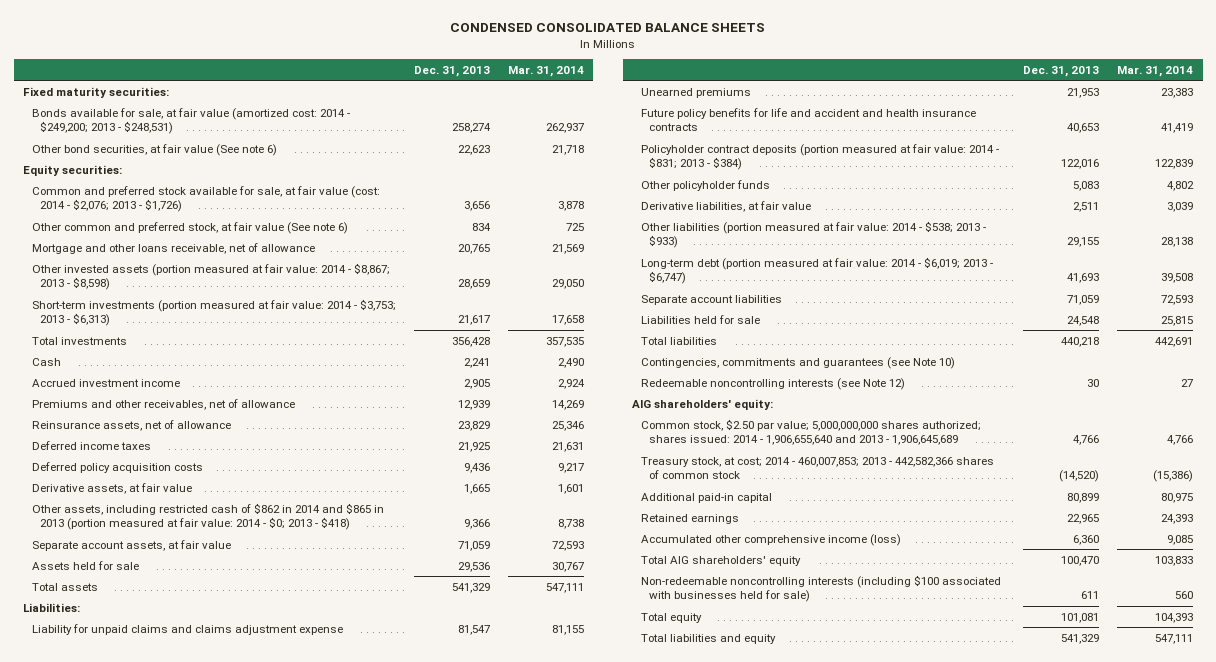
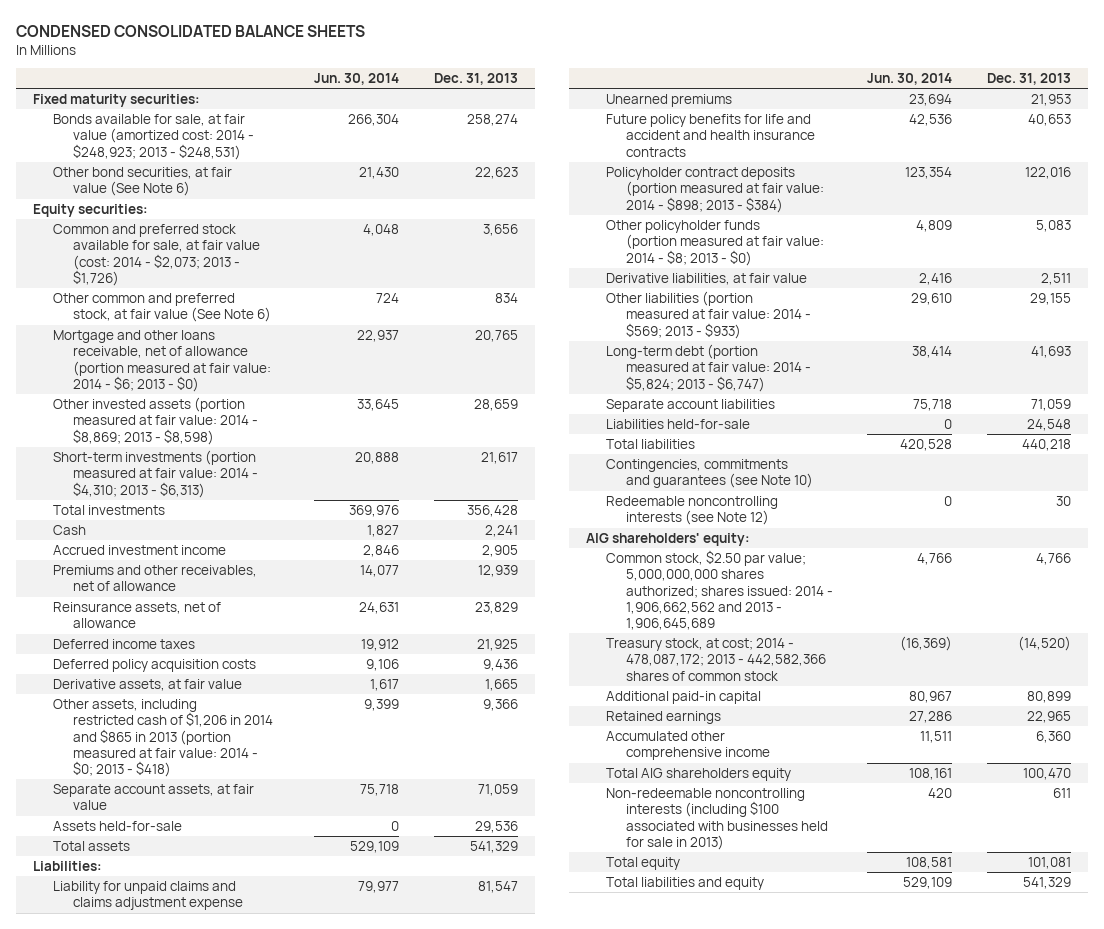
- | Dec. 31, 2013 | Mar. 31, 2014
+ | Jun. 30, 2014 | Dec. 31, 2013
- Bonds available for sale, at fair value (amortized cost: 2014 - $249,200; 2013 - $248,531) | 258,274 | 262,937
- Other bond securities, at fair value (See note 6) | 22,623 | 21,718
+ Bonds available for sale, at fair value (amortized cost: 2014 - $248,923; 2013 - $248,531) | 266,304 | 258,274
+ Other bond securities, at fair value (See Note 6) | 21,430 | 22,623
- Common and preferred stock available for sale, at fair value (cost: 2014 - $2,076; 2013 - $1,726) | 3,656 | 3,878
- Other common and preferred stock, at fair value (See note 6) | 834 | 725
- Mortgage and other loans receivable, net of allowance | 20,765 | 21,569
- Other invested assets (portion measured at fair value: 2014 - $8,867; 2013 - $8,598) | 28,659 | 29,050
- Short-term investments (portion measured at fair value: 2014 - $3,753; 2013 - $6,313) | 21,617 | 17,658
+ Common and preferred stock available for sale, at fair value (cost: 2014 - $2,073; 2013 - $1,726) | 4,048 | 3,656
+ Other common and preferred stock, at fair value (See Note 6) | 724 | 834
+ Mortgage and other loans receivable, net of allowance (portion measured at fair value: 2014 - $6; 2013 - $0) | 22,937 | 20,765
+ Other invested assets (portion measured at fair value: 2014 - $8,869; 2013 - $8,598) | 33,645 | 28,659
+ Short-term investments (portion measured at fair value: 2014 - $4,310; 2013 - $6,313) | 20,888 | 21,617
- Other assets, including restricted cash of $862 in 2014 and $865 in 2013 (portion measured at fair value: 2014 - $0; 2013 - $418) | 9,366 | 8,738
+ Other assets, including restricted cash of $1,206 in 2014 and $865 in 2013 (portion measured at fair value: 2014 - $0; 2013 - $418) | 9,399 | 9,366
- Assets held for sale | 29,536 | 30,767
+ Assets held-for-sale | 0 | 29,536
- Policyholder contract deposits (portion measured at fair value: 2014 - $831; 2013 - $384) | 122,016 | 122,839
- Other policyholder funds | 5,083 | 4,802
+ Policyholder contract deposits (portion measured at fair value: 2014 - $898; 2013 - $384) | 123,354 | 122,016
+ Other policyholder funds (portion measured at fair value: 2014 - $8; 2013 - $0) | 4,809 | 5,083
- Other liabilities (portion measured at fair value: 2014 - $538; 2013 - $933) | 29,155 | 28,138
- Long-term debt (portion measured at fair value: 2014 - $6,019; 2013 - $6,747) | 41,693 | 39,508
+ Other liabilities (portion measured at fair value: 2014 - $569; 2013 - $933) | 29,610 | 29,155
+ Long-term debt (portion measured at fair value: 2014 - $5,824; 2013 - $6,747) | 38,414 | 41,693
- Liabilities held for sale | 24,548 | 25,815
+ Liabilities held-for-sale | 0 | 24,548
- Common stock, $2.50 par value; 5,000,000,000 shares authorized; shares issued: 2014 - 1,906,655,640 and 2013 - 1,906,645,689 | 4,766 | 4,766
- Treasury stock, at cost; 2014 - 460,007,853; 2013 - 442,582,366 shares of common stock | (14,520) | (15,386)
+ Common stock, $2.50 par value; 5,000,000,000 shares authorized; shares issued: 2014 - 1,906,662,562 and 2013 - 1,906,645,689 | 4,766 | 4,766
+ Treasury stock, at cost; 2014 - 478,087,172; 2013 - 442,582,366 shares of common stock | (16,369) | (14,520)
- Accumulated other comprehensive income (loss) | 6,360 | 9,085
- Total AIG shareholders' equity | 100,470 | 103,833
- Non-redeemable noncontrolling interests (including $100 associated with businesses held for sale) | 611 | 560
+ Accumulated other comprehensive income | 11,511 | 6,360
+ Total AIG shareholders equity | 108,161 | 100,470
+ Non-redeemable noncontrolling interests (including $100 associated with businesses held for sale in 2013) | 420 | 611

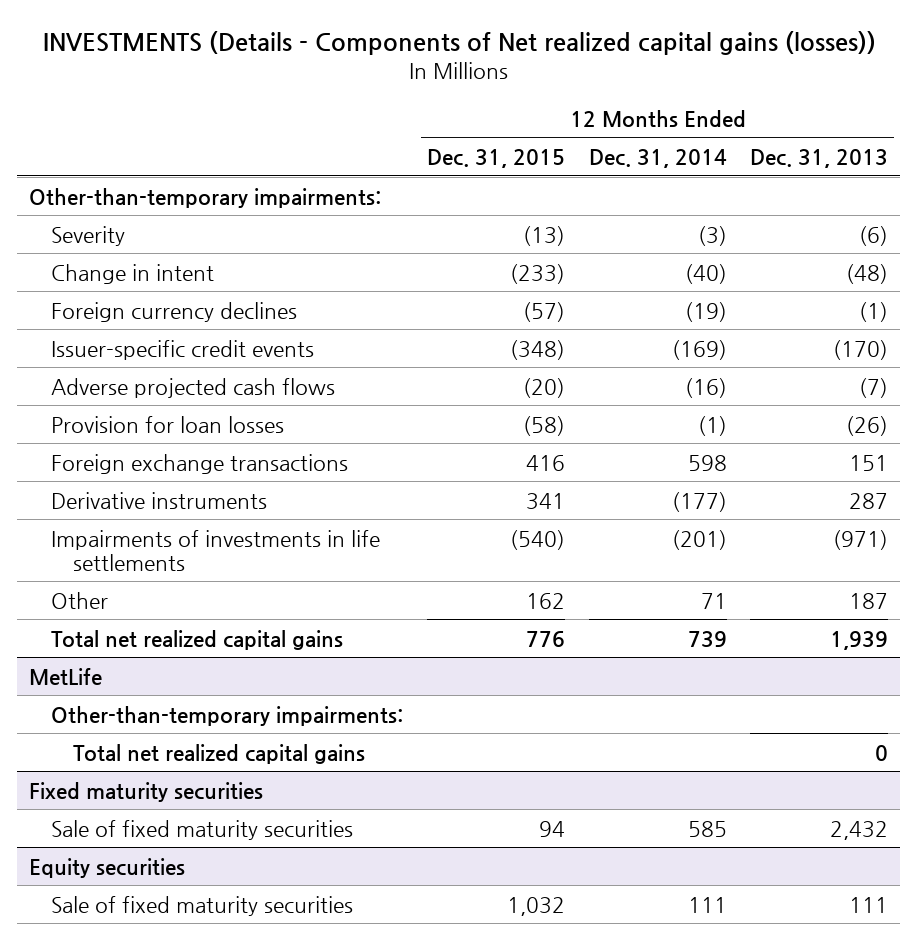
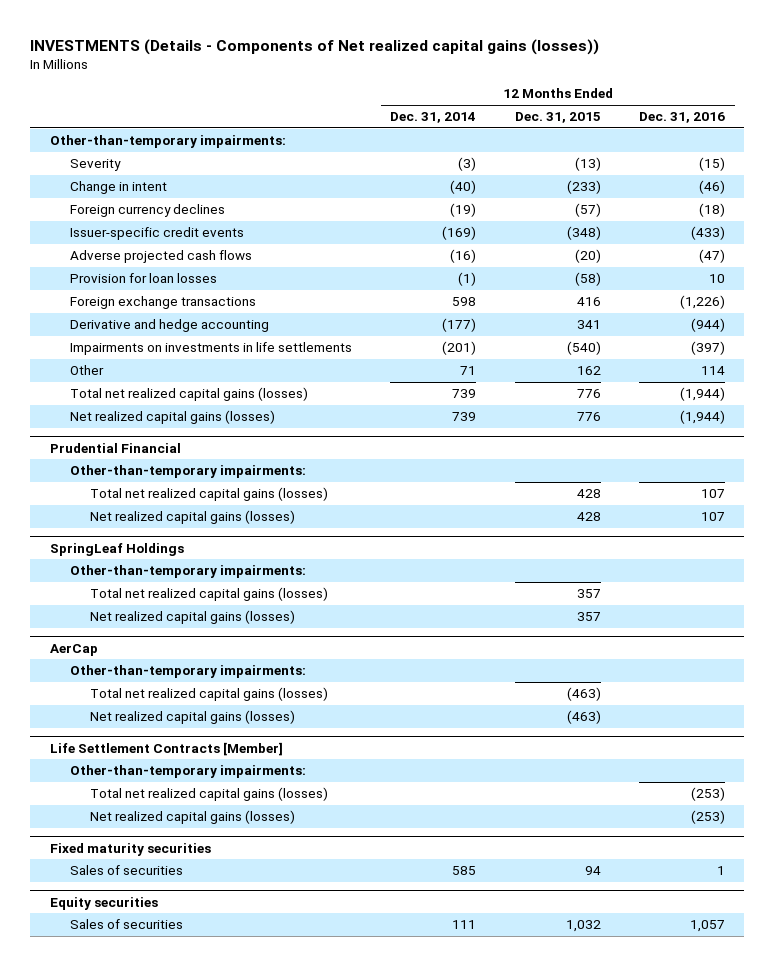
- | 12 Months Ended Dec. 31, 2015 | 12 Months Ended Dec. 31, 2014 | 12 Months Ended Dec. 31, 2013
+ | 12 Months Ended Dec. 31, 2014 | 12 Months Ended Dec. 31, 2015 | 12 Months Ended Dec. 31, 2016
- Derivative instruments | 341 | (177) | 287
- Impairments of investments in life settlements | (540) | (201) | (971)
+ Derivative and hedge accounting | (177) | 341 | (944)
+ Impairments on investments in life settlements | (201) | (540) | (397)
- Total net realized capital gains | 776 | 739 | 1,939
- MetLife
+ Total net realized capital gains (losses) | 739 | 776 | (1,944)
+ Net realized capital gains (losses) | 739 | 776 | (1,944)
+ Prudential Financial
- Total net realized capital gains | | | 0
+ Total net realized capital gains (losses) | | 428 | 107
+ Net realized capital gains (losses) | | 428 | 107
+ SpringLeaf Holdings
+ Other-than-temporary impairments:
+ Total net realized capital gains (losses) | | 357 |
+ Net realized capital gains (losses) | | 357 |
+ AerCap
+ Other-than-temporary impairments:
+ Total net realized capital gains (losses) | | (463) |
+ Net realized capital gains (losses) | | (463) |
+ Life Settlement Contracts [Member]
+ Other-than-temporary impairments:
+ Total net realized capital gains (losses) | | | (253)
+ Net realized capital gains (losses) | | | (253)
@ Fixed maturity securities
- Sale of fixed maturity securities | 94 | 585 | 2,432
+ Sales of securities | 585 | 94 | 1
@ Equity securities
- Sale of fixed maturity securities | 1,032 | 111 | 111
+ Sales of securities | 111 | 1,032 | 1,057

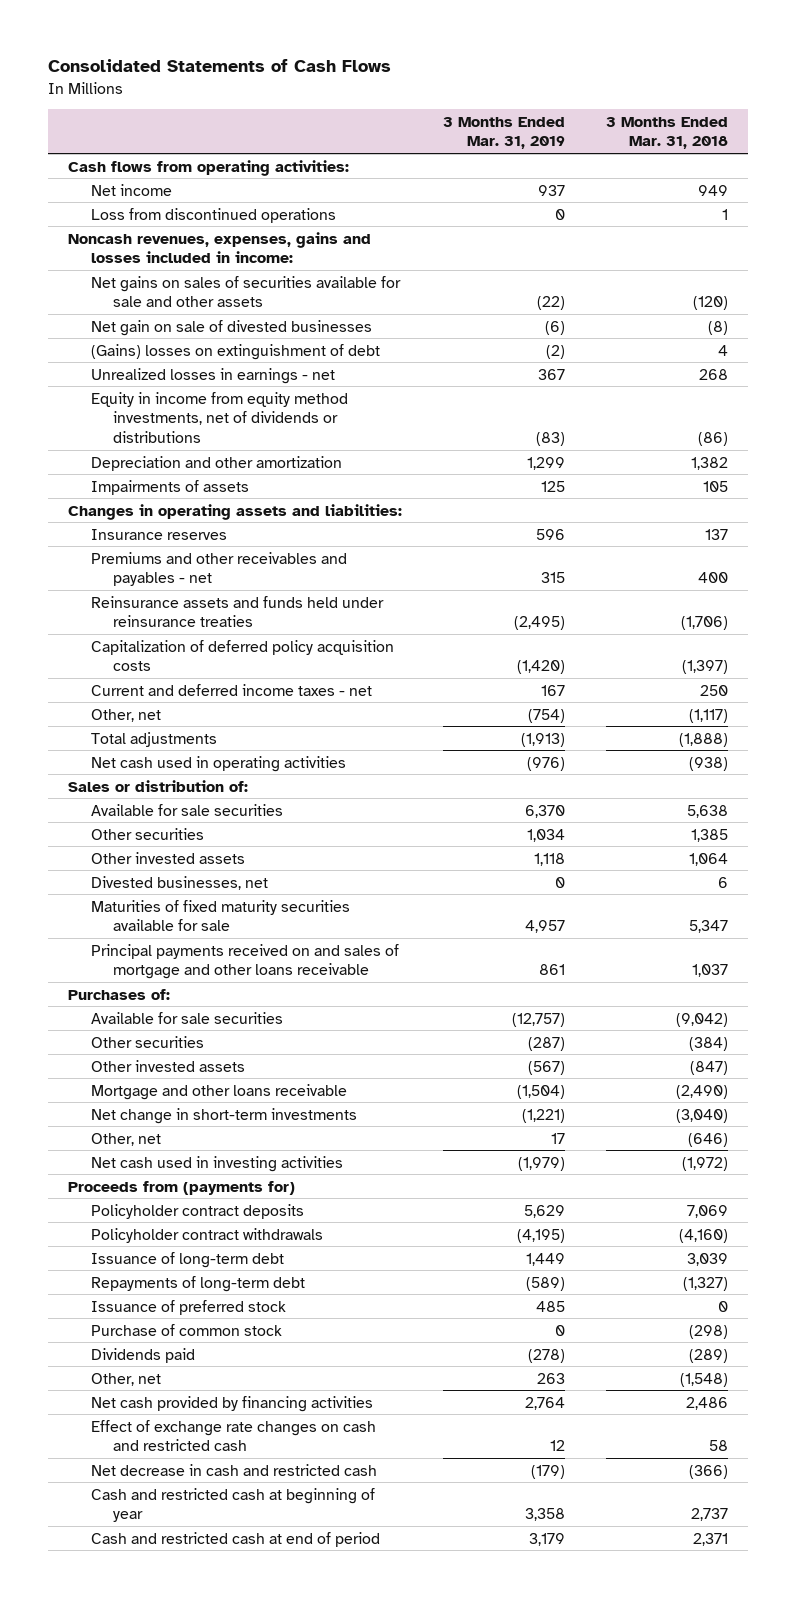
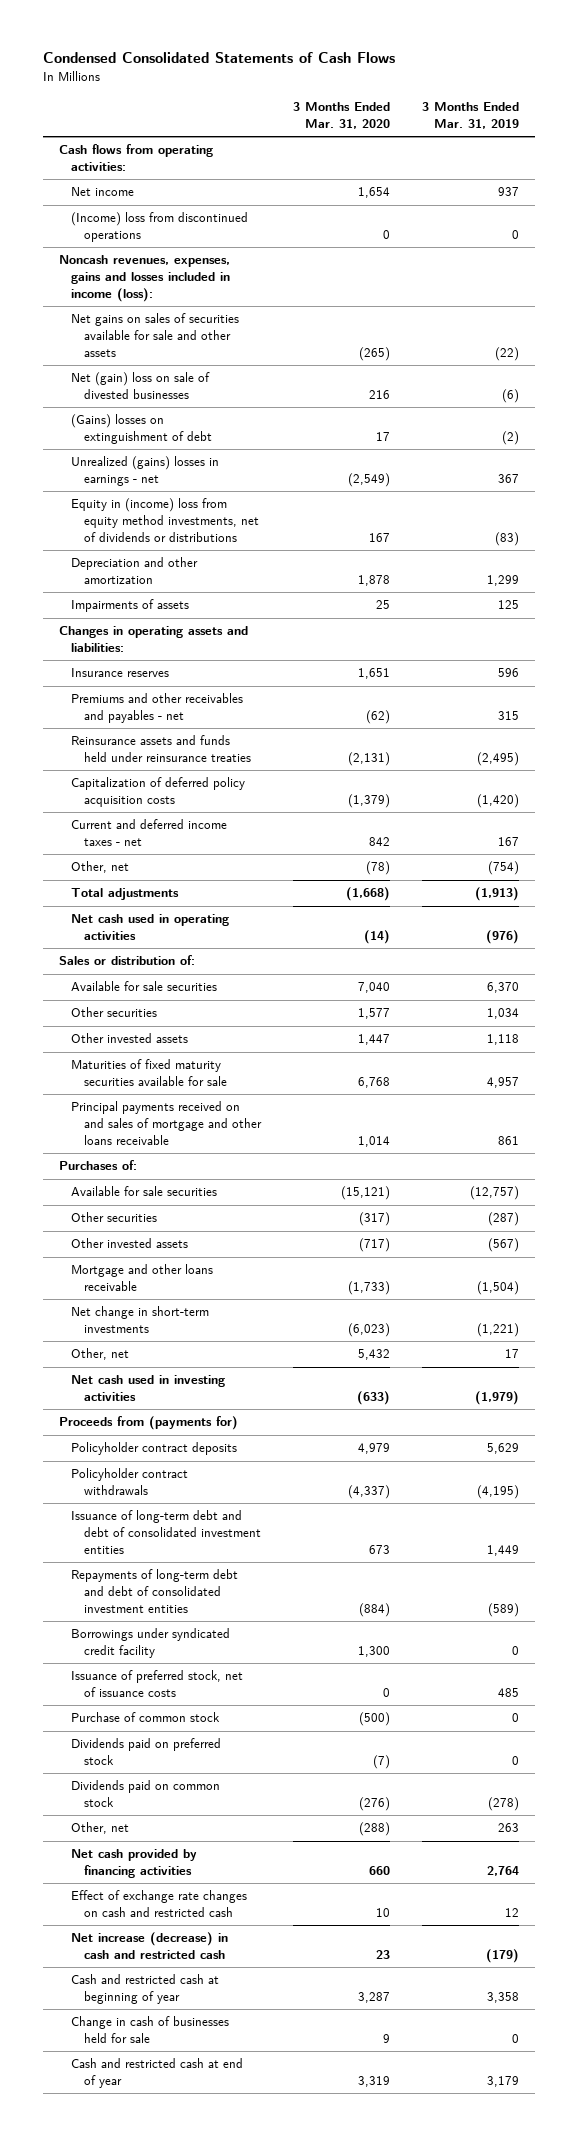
- Consolidated Statements of Cash Flows
+ Condensed Consolidated Statements of Cash Flows
- | 3 Months Ended Mar. 31, 2019 | 3 Months Ended Mar. 31, 2018
+ | 3 Months Ended Mar. 31, 2020 | 3 Months Ended Mar. 31, 2019
- Loss from discontinued operations | 0 | 1
- Noncash revenues, expenses, gains and losses included in income:
+ (Income) loss from discontinued operations | 0 | 0
+ Noncash revenues, expenses, gains and losses included in income (loss):
- Net gain on sale of divested businesses | (6) | (8)
+ Net (gain) loss on sale of divested businesses | 216 | (6)
- Unrealized losses in earnings - net | 367 | 268
- Equity in income from equity method investments, net of dividends or distributions | (83) | (86)
+ Unrealized (gains) losses in earnings - net | (2,549) | 367
+ Equity in (income) loss from equity method investments, net of dividends or distributions | 167 | (83)
- Divested businesses, net | 0 | 6
- Issuance of long-term debt | 1,449 | 3,039
- Repayments of long-term debt | (589) | (1,327)
- Issuance of preferred stock | 485 | 0
+ Issuance of long-term debt and debt of consolidated investment entities | 673 | 1,449
+ Repayments of long-term debt and debt of consolidated investment entities | (884) | (589)
+ Borrowings under syndicated credit facility | 1,300 | 0
+ Issuance of preferred stock, net of issuance costs | 0 | 485
- Dividends paid | (278) | (289)
+ Dividends paid on preferred stock | (7) | 0
+ Dividends paid on common stock | (276) | (278)
- Net decrease in cash and restricted cash | (179) | (366)
+ Net increase (decrease) in cash and restricted cash | 23 | (179)
- Cash and restricted cash at end of period | 3,179 | 2,371
+ Change in cash of businesses held for sale | 9 | 0
+ Cash and restricted cash at end of year | 3,319 | 3,179

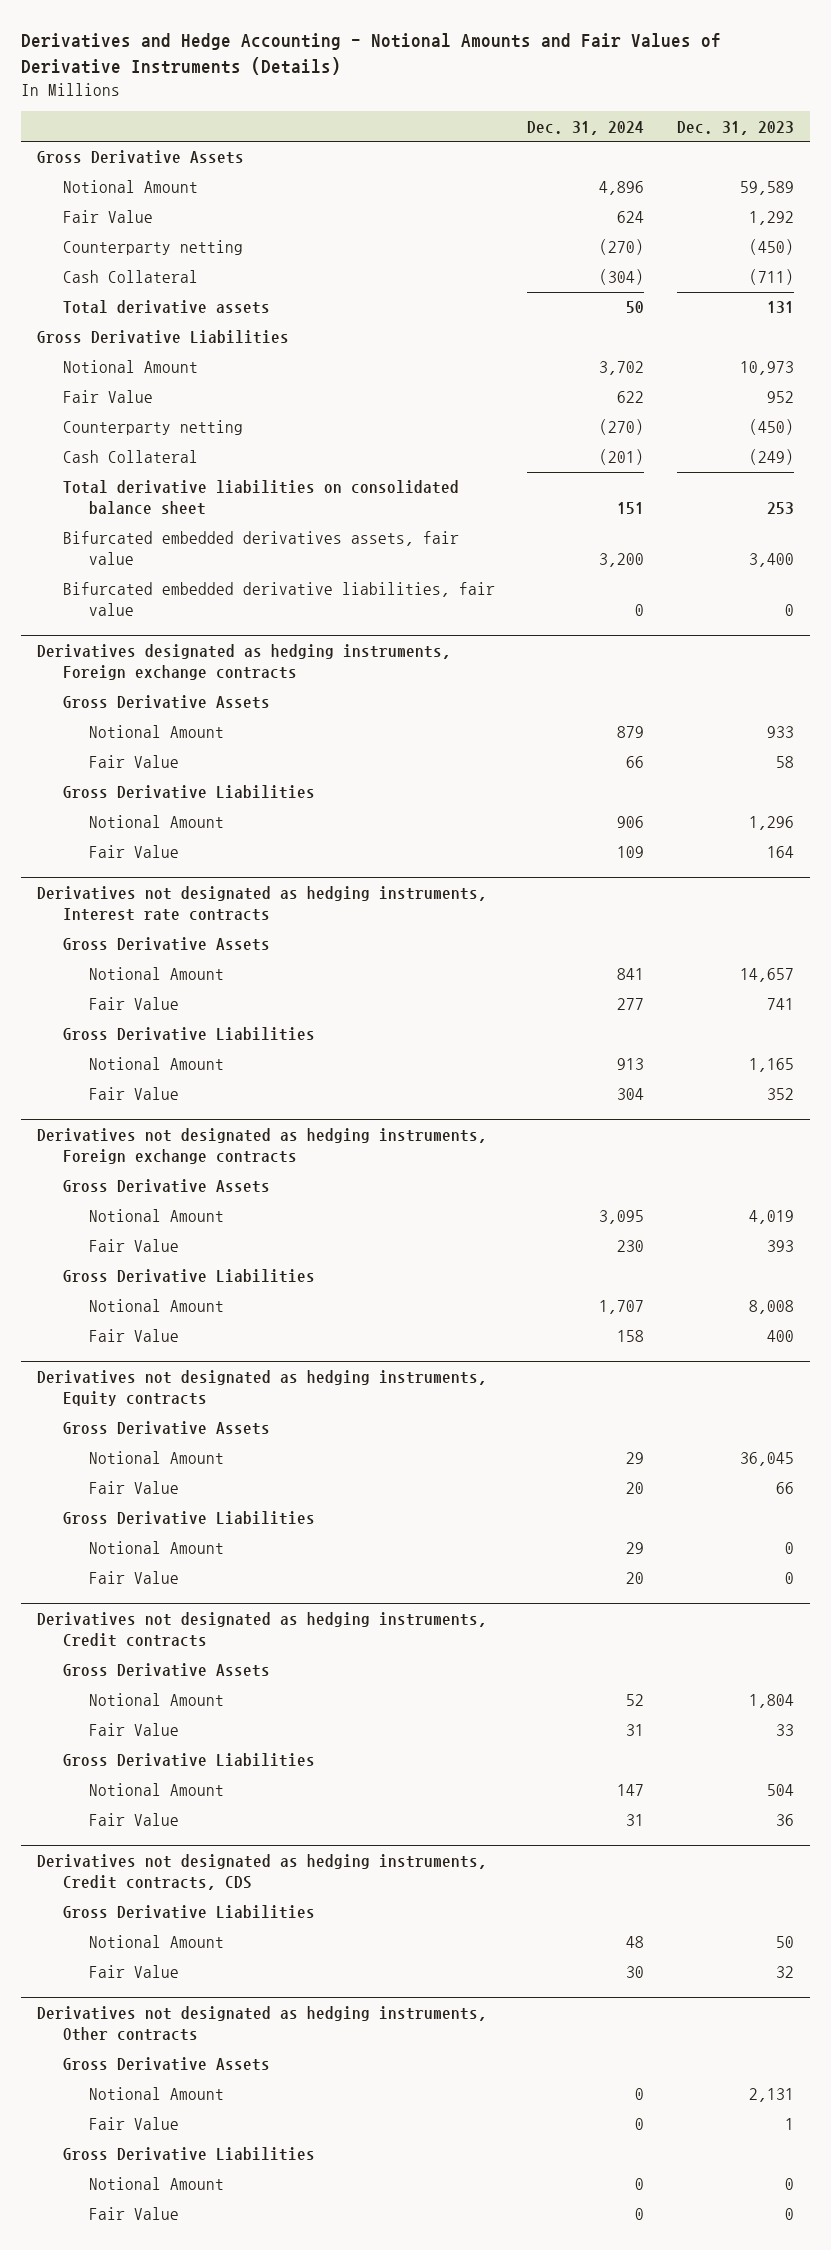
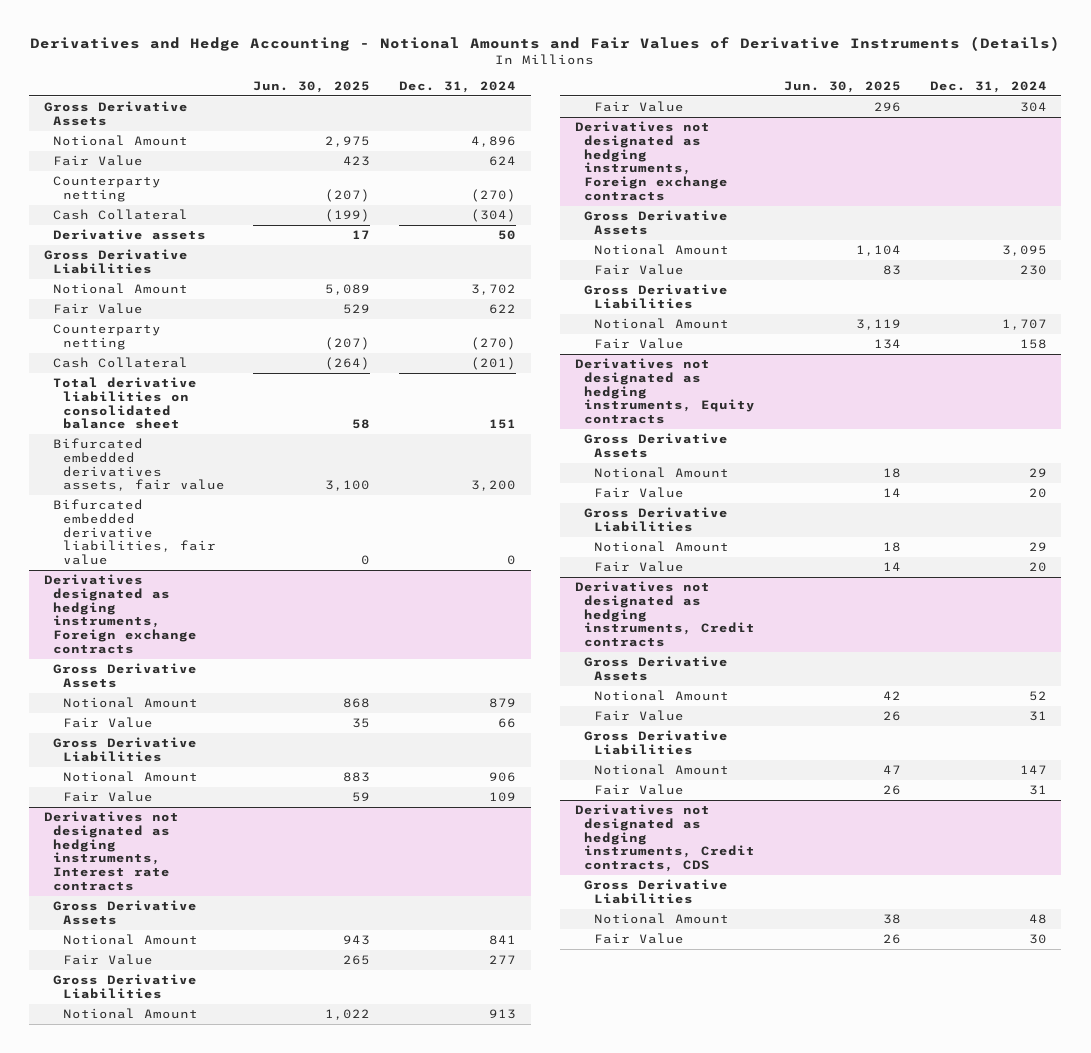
- | Dec. 31, 2024 | Dec. 31, 2023
+ | Jun. 30, 2025 | Dec. 31, 2024
- Total derivative assets | 50 | 131
+ Derivative assets | 17 | 50
- Derivatives not designated as hedging instruments, Other contracts
- Gross Derivative Assets
- Notional Amount | 0 | 2,131
- Fair Value | 0 | 1
- Gross Derivative Liabilities
- Notional Amount | 0 | 0
- Fair Value | 0 | 0

